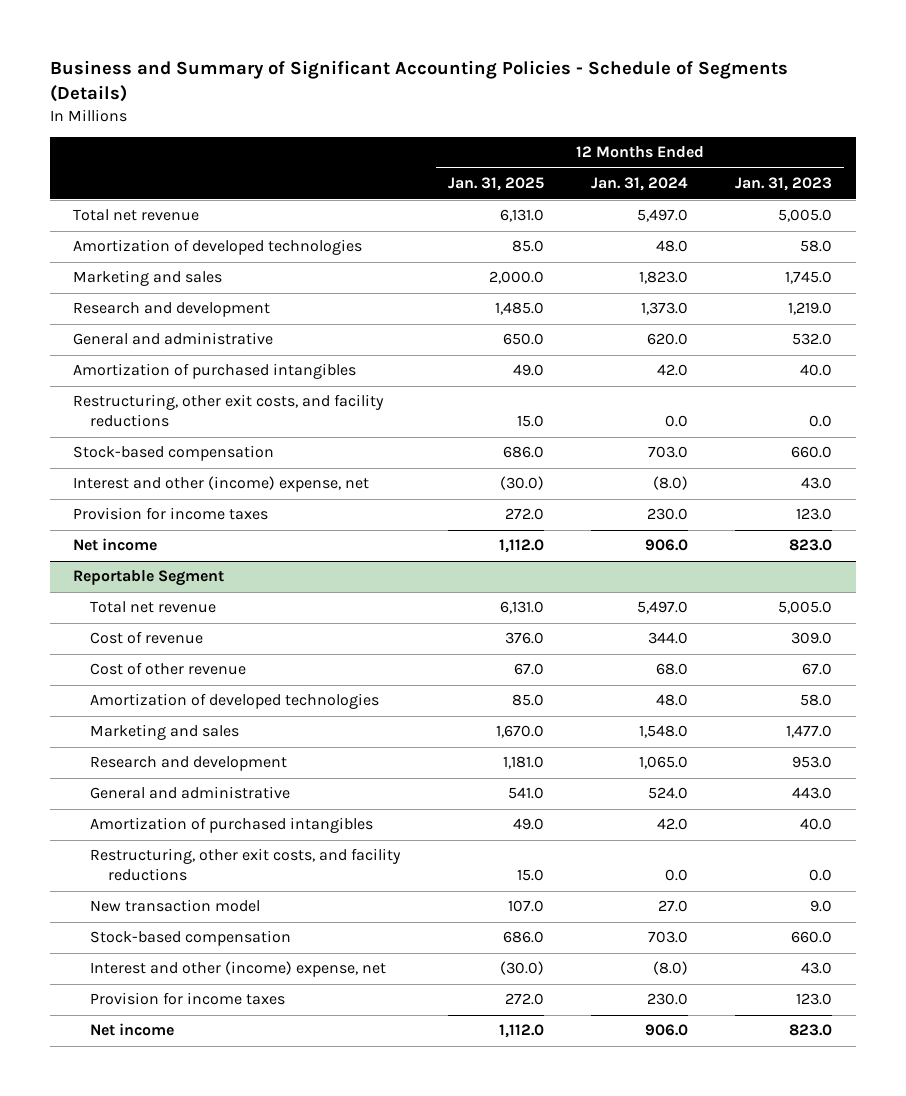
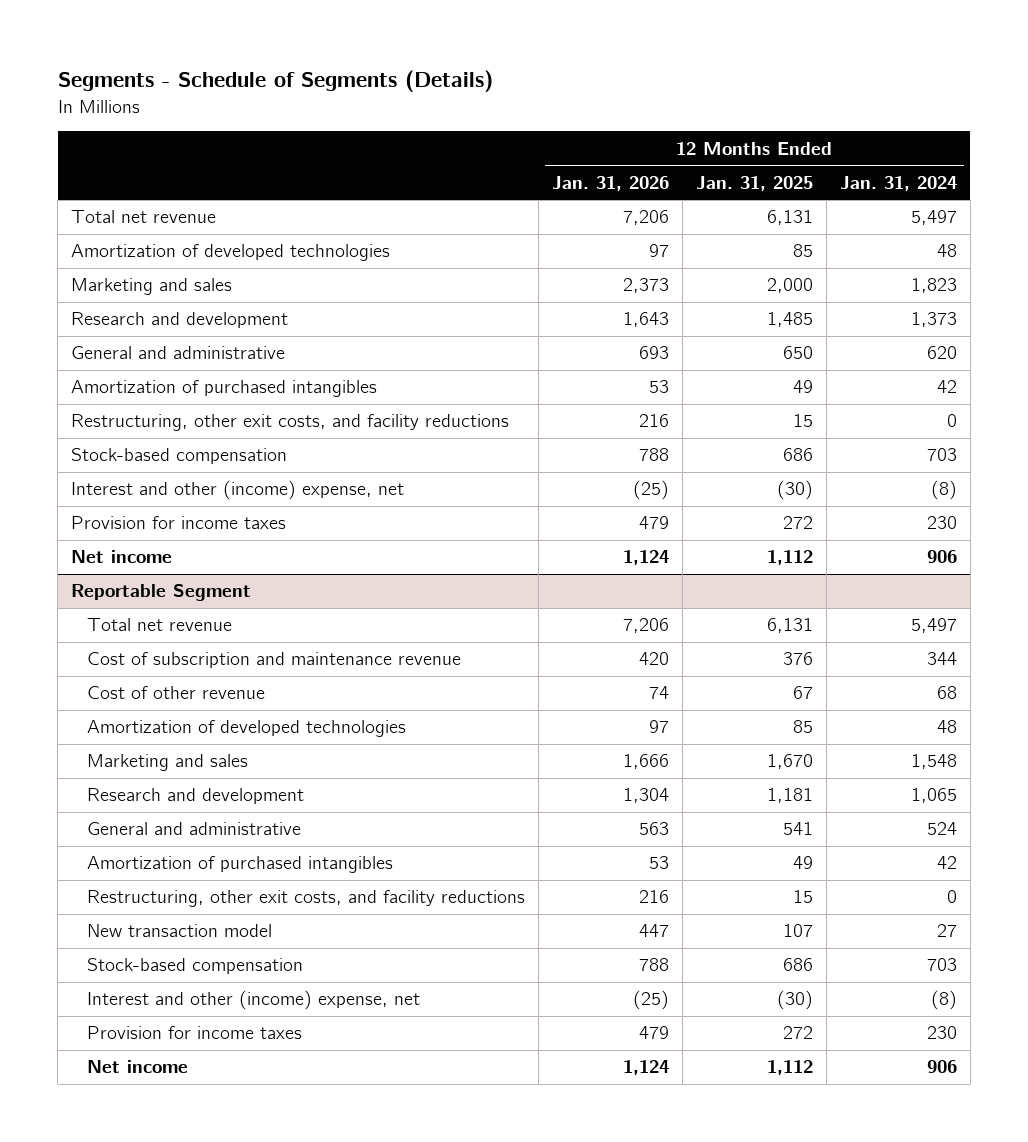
- Business and Summary of Significant Accounting Policies - Schedule of Segments (Details)
+ Segments - Schedule of Segments (Details)
- | 12 Months Ended Jan. 31, 2025 | 12 Months Ended Jan. 31, 2024 | 12 Months Ended Jan. 31, 2023
+ | 12 Months Ended Jan. 31, 2026 | 12 Months Ended Jan. 31, 2025 | 12 Months Ended Jan. 31, 2024
- Total net revenue | 6,131.0 | 5,497.0 | 5,005.0
- Amortization of developed technologies | 85.0 | 48.0 | 58.0
- Marketing and sales | 2,000.0 | 1,823.0 | 1,745.0
- Research and development | 1,485.0 | 1,373.0 | 1,219.0
- General and administrative | 650.0 | 620.0 | 532.0
- Amortization of purchased intangibles | 49.0 | 42.0 | 40.0
- Restructuring, other exit costs, and facility reductions | 15.0 | 0.0 | 0.0
- Stock-based compensation | 686.0 | 703.0 | 660.0
- Interest and other (income) expense, net | (30.0) | (8.0) | 43.0
- Provision for income taxes | 272.0 | 230.0 | 123.0
- Net income | 1,112.0 | 906.0 | 823.0
+ Total net revenue | 7,206 | 6,131 | 5,497
+ Amortization of developed technologies | 97 | 85 | 48
+ Marketing and sales | 2,373 | 2,000 | 1,823
+ Research and development | 1,643 | 1,485 | 1,373
+ General and administrative | 693 | 650 | 620
+ Amortization of purchased intangibles | 53 | 49 | 42
+ Restructuring, other exit costs, and facility reductions | 216 | 15 | 0
+ Stock-based compensation | 788 | 686 | 703
+ Interest and other (income) expense, net | (25) | (30) | (8)
+ Provision for income taxes | 479 | 272 | 230
+ Net income | 1,124 | 1,112 | 906
@ Reportable Segment
- Total net revenue | 6,131.0 | 5,497.0 | 5,005.0
- Cost of revenue | 376.0 | 344.0 | 309.0
- Cost of other revenue | 67.0 | 68.0 | 67.0
- Amortization of developed technologies | 85.0 | 48.0 | 58.0
- Marketing and sales | 1,670.0 | 1,548.0 | 1,477.0
- Research and development | 1,181.0 | 1,065.0 | 953.0
- General and administrative | 541.0 | 524.0 | 443.0
- Amortization of purchased intangibles | 49.0 | 42.0 | 40.0
- Restructuring, other exit costs, and facility reductions | 15.0 | 0.0 | 0.0
- New transaction model | 107.0 | 27.0 | 9.0
- Stock-based compensation | 686.0 | 703.0 | 660.0
- Interest and other (income) expense, net | (30.0) | (8.0) | 43.0
- Provision for income taxes | 272.0 | 230.0 | 123.0
- Net income | 1,112.0 | 906.0 | 823.0
+ Total net revenue | 7,206 | 6,131 | 5,497
+ Cost of subscription and maintenance revenue | 420 | 376 | 344
+ Cost of other revenue | 74 | 67 | 68
+ Amortization of developed technologies | 97 | 85 | 48
+ Marketing and sales | 1,666 | 1,670 | 1,548
+ Research and development | 1,304 | 1,181 | 1,065
+ General and administrative | 563 | 541 | 524
+ Amortization of purchased intangibles | 53 | 49 | 42
+ Restructuring, other exit costs, and facility reductions | 216 | 15 | 0
+ New transaction model | 447 | 107 | 27
+ Stock-based compensation | 788 | 686 | 703
+ Interest and other (income) expense, net | (25) | (30) | (8)
+ Provision for income taxes | 479 | 272 | 230
+ Net income | 1,124 | 1,112 | 906

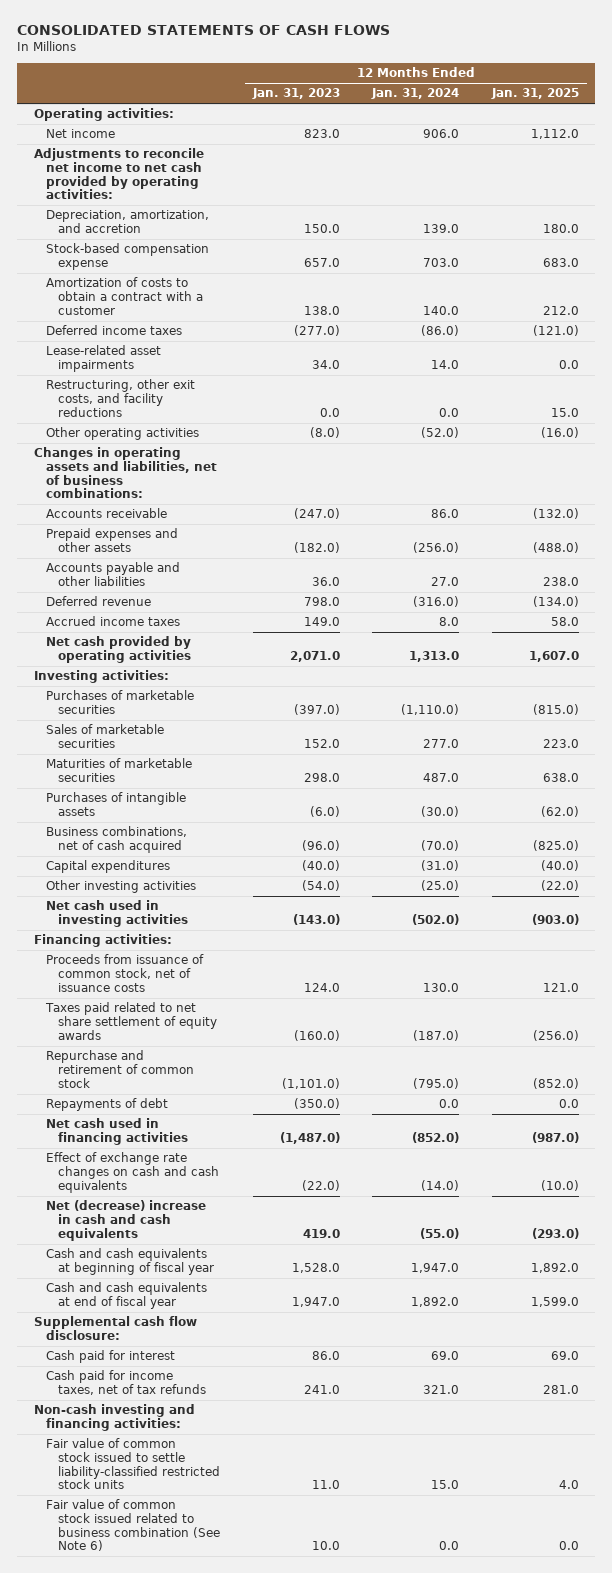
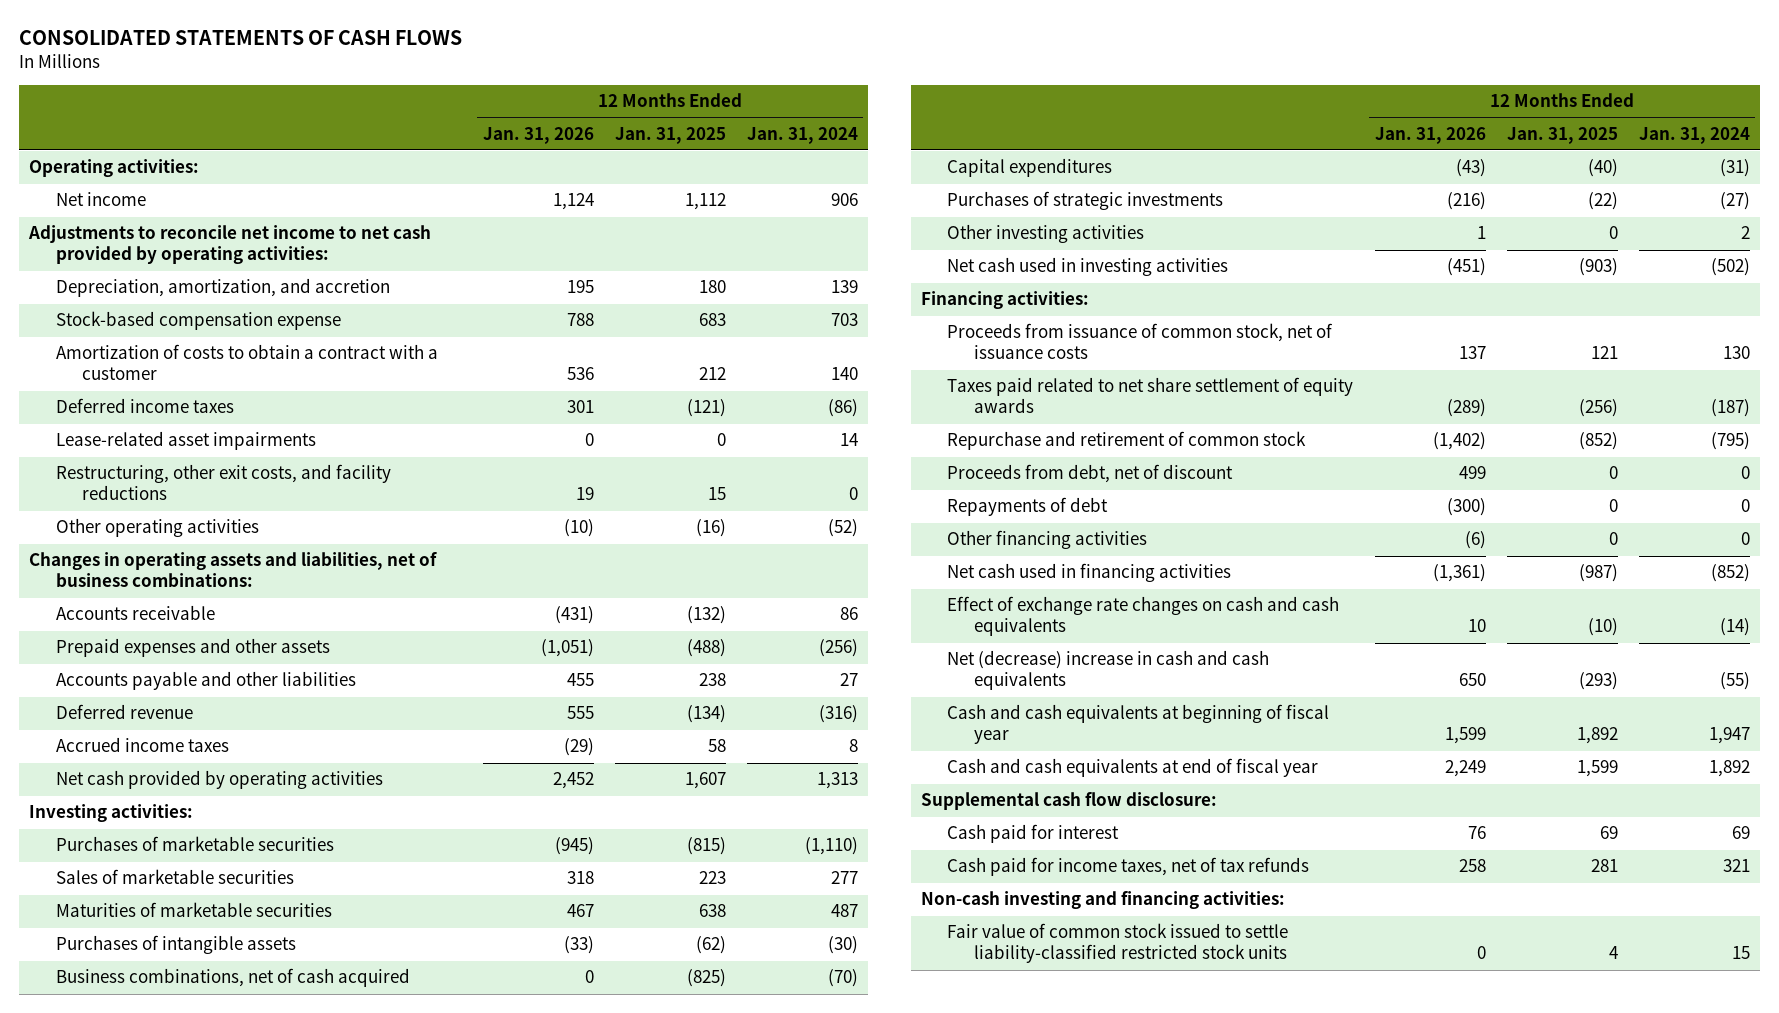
- | 12 Months Ended Jan. 31, 2023 | 12 Months Ended Jan. 31, 2024 | 12 Months Ended Jan. 31, 2025
+ | 12 Months Ended Jan. 31, 2026 | 12 Months Ended Jan. 31, 2025 | 12 Months Ended Jan. 31, 2024
- Net income | 823.0 | 906.0 | 1,112.0
+ Net income | 1,124 | 1,112 | 906
- Depreciation, amortization, and accretion | 150.0 | 139.0 | 180.0
- Stock-based compensation expense | 657.0 | 703.0 | 683.0
- Amortization of costs to obtain a contract with a customer | 138.0 | 140.0 | 212.0
- Deferred income taxes | (277.0) | (86.0) | (121.0)
- Lease-related asset impairments | 34.0 | 14.0 | 0.0
- Restructuring, other exit costs, and facility reductions | 0.0 | 0.0 | 15.0
- Other operating activities | (8.0) | (52.0) | (16.0)
+ Depreciation, amortization, and accretion | 195 | 180 | 139
+ Stock-based compensation expense | 788 | 683 | 703
+ Amortization of costs to obtain a contract with a customer | 536 | 212 | 140
+ Deferred income taxes | 301 | (121) | (86)
+ Lease-related asset impairments | 0 | 0 | 14
+ Restructuring, other exit costs, and facility reductions | 19 | 15 | 0
+ Other operating activities | (10) | (16) | (52)
- Accounts receivable | (247.0) | 86.0 | (132.0)
- Prepaid expenses and other assets | (182.0) | (256.0) | (488.0)
- Accounts payable and other liabilities | 36.0 | 27.0 | 238.0
- Deferred revenue | 798.0 | (316.0) | (134.0)
- Accrued income taxes | 149.0 | 8.0 | 58.0
- Net cash provided by operating activities | 2,071.0 | 1,313.0 | 1,607.0
+ Accounts receivable | (431) | (132) | 86
+ Prepaid expenses and other assets | (1,051) | (488) | (256)
+ Accounts payable and other liabilities | 455 | 238 | 27
+ Deferred revenue | 555 | (134) | (316)
+ Accrued income taxes | (29) | 58 | 8
+ Net cash provided by operating activities | 2,452 | 1,607 | 1,313
- Purchases of marketable securities | (397.0) | (1,110.0) | (815.0)
- Sales of marketable securities | 152.0 | 277.0 | 223.0
- Maturities of marketable securities | 298.0 | 487.0 | 638.0
- Purchases of intangible assets | (6.0) | (30.0) | (62.0)
- Business combinations, net of cash acquired | (96.0) | (70.0) | (825.0)
- Capital expenditures | (40.0) | (31.0) | (40.0)
- Other investing activities | (54.0) | (25.0) | (22.0)
- Net cash used in investing activities | (143.0) | (502.0) | (903.0)
+ Purchases of marketable securities | (945) | (815) | (1,110)
+ Sales of marketable securities | 318 | 223 | 277
+ Maturities of marketable securities | 467 | 638 | 487
+ Purchases of intangible assets | (33) | (62) | (30)
+ Business combinations, net of cash acquired | 0 | (825) | (70)
+ Capital expenditures | (43) | (40) | (31)
+ Purchases of strategic investments | (216) | (22) | (27)
+ Other investing activities | 1 | 0 | 2
+ Net cash used in investing activities | (451) | (903) | (502)
- Proceeds from issuance of common stock, net of issuance costs | 124.0 | 130.0 | 121.0
- Taxes paid related to net share settlement of equity awards | (160.0) | (187.0) | (256.0)
- Repurchase and retirement of common stock | (1,101.0) | (795.0) | (852.0)
- Repayments of debt | (350.0) | 0.0 | 0.0
- Net cash used in financing activities | (1,487.0) | (852.0) | (987.0)
- Effect of exchange rate changes on cash and cash equivalents | (22.0) | (14.0) | (10.0)
- Net (decrease) increase in cash and cash equivalents | 419.0 | (55.0) | (293.0)
- Cash and cash equivalents at beginning of fiscal year | 1,528.0 | 1,947.0 | 1,892.0
- Cash and cash equivalents at end of fiscal year | 1,947.0 | 1,892.0 | 1,599.0
+ Proceeds from issuance of common stock, net of issuance costs | 137 | 121 | 130
+ Taxes paid related to net share settlement of equity awards | (289) | (256) | (187)
+ Repurchase and retirement of common stock | (1,402) | (852) | (795)
+ Proceeds from debt, net of discount | 499 | 0 | 0
+ Repayments of debt | (300) | 0 | 0
+ Other financing activities | (6) | 0 | 0
+ Net cash used in financing activities | (1,361) | (987) | (852)
+ Effect of exchange rate changes on cash and cash equivalents | 10 | (10) | (14)
+ Net (decrease) increase in cash and cash equivalents | 650 | (293) | (55)
+ Cash and cash equivalents at beginning of fiscal year | 1,599 | 1,892 | 1,947
+ Cash and cash equivalents at end of fiscal year | 2,249 | 1,599 | 1,892
- Cash paid for interest | 86.0 | 69.0 | 69.0
- Cash paid for income taxes, net of tax refunds | 241.0 | 321.0 | 281.0
+ Cash paid for interest | 76 | 69 | 69
+ Cash paid for income taxes, net of tax refunds | 258 | 281 | 321
- Fair value of common stock issued to settle liability-classified restricted stock units | 11.0 | 15.0 | 4.0
- Fair value of common stock issued related to business combination (See Note 6) | 10.0 | 0.0 | 0.0
+ Fair value of common stock issued to settle liability-classified restricted stock units | 0 | 4 | 15

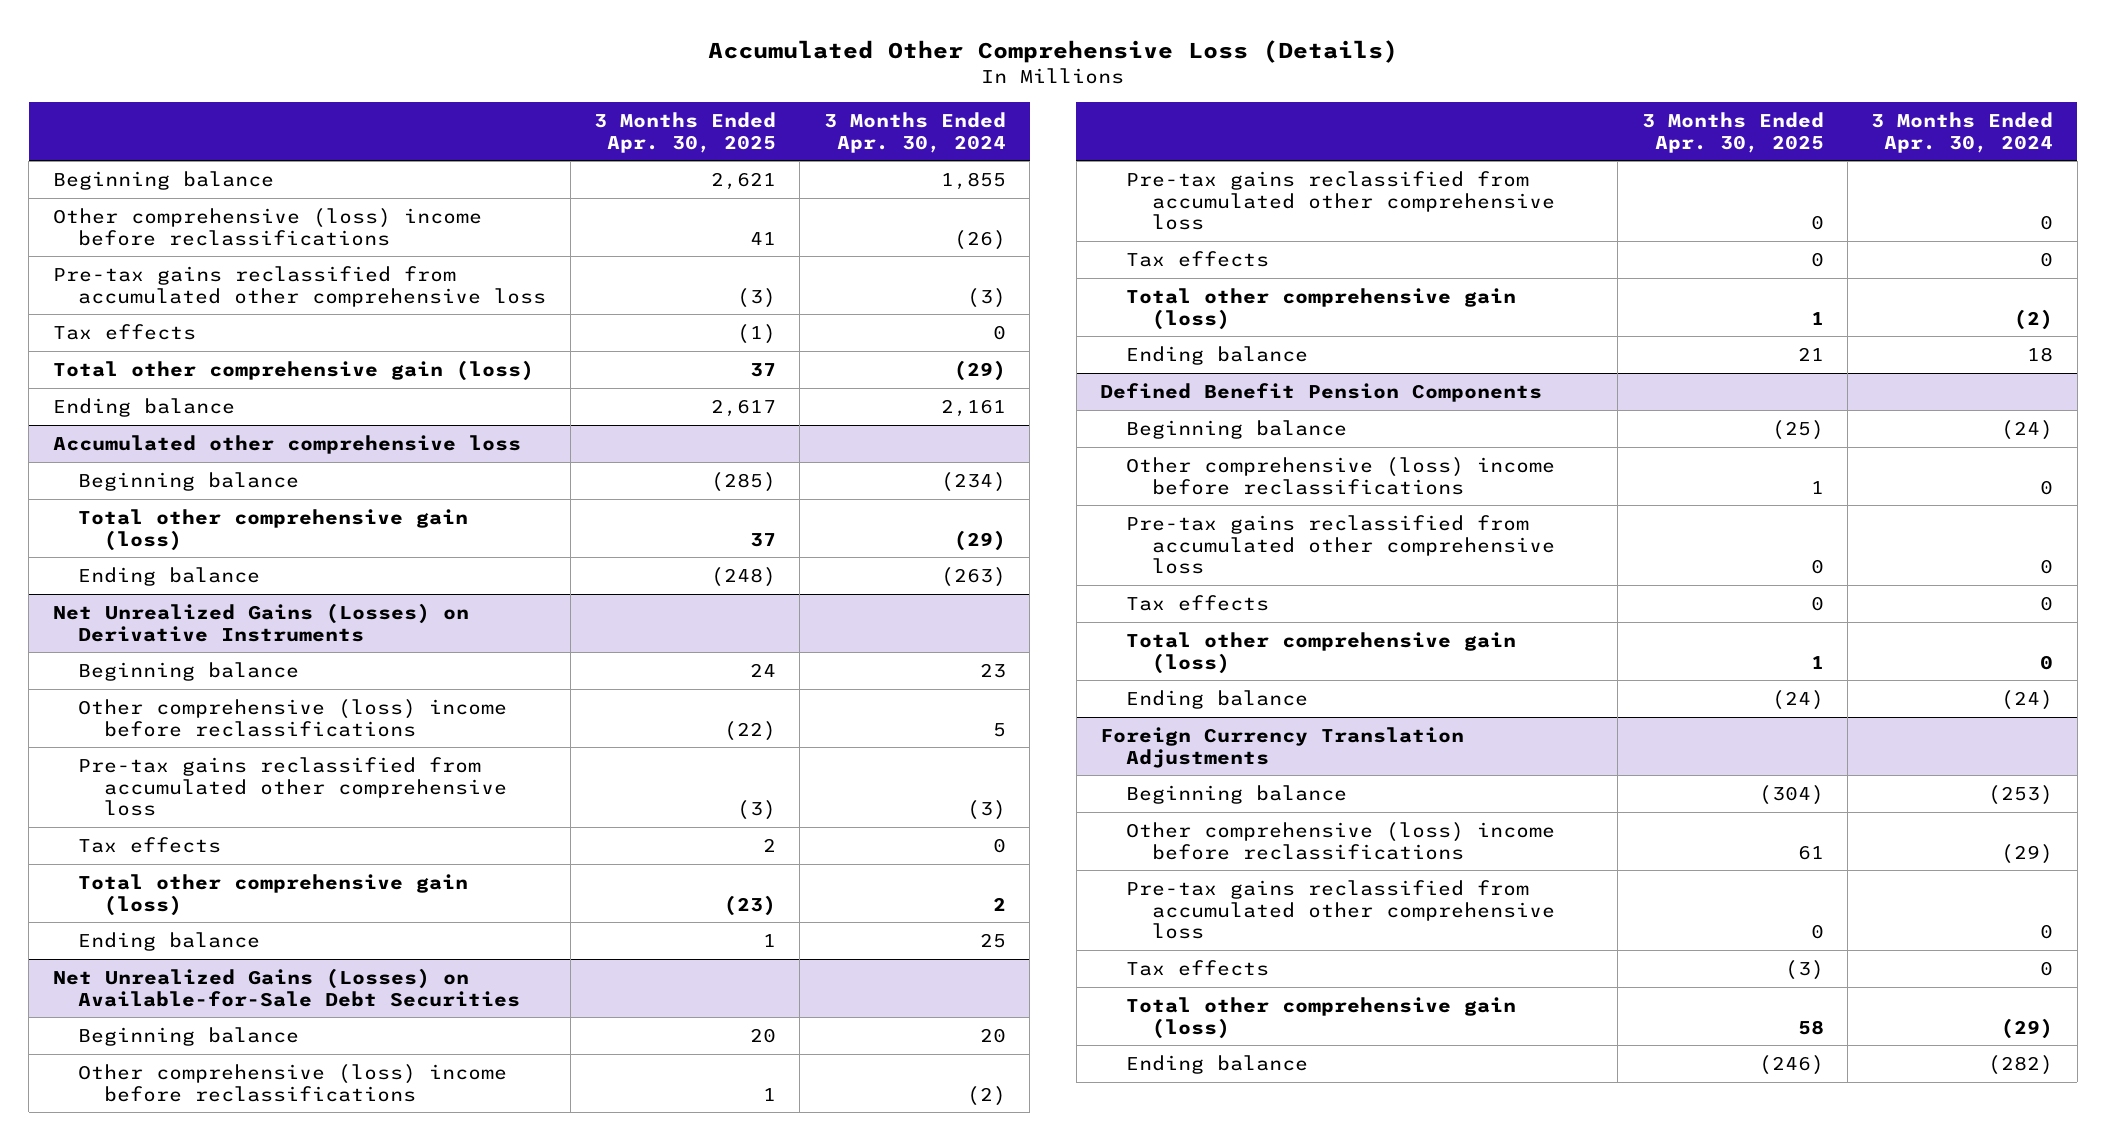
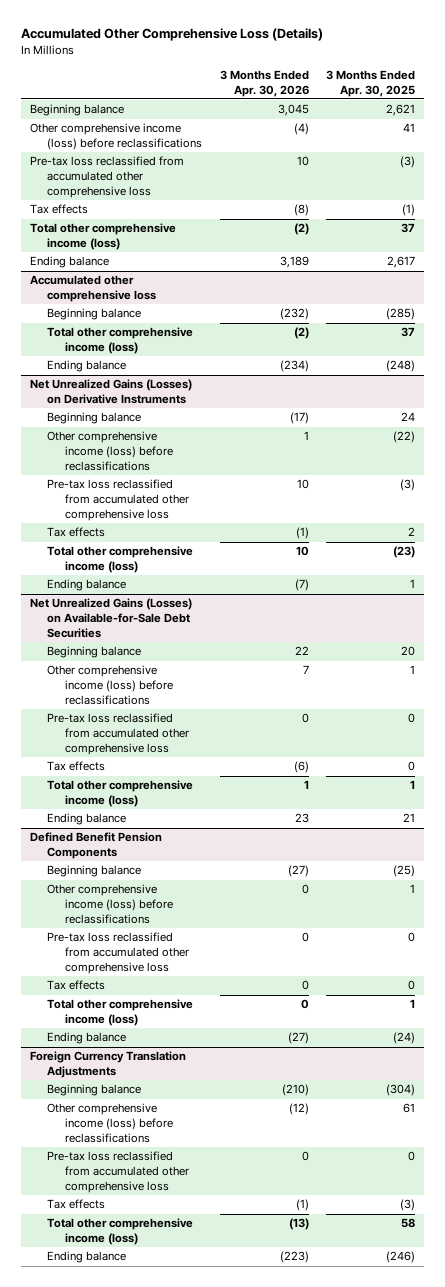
- | 3 Months Ended Apr. 30, 2025 | 3 Months Ended Apr. 30, 2024
+ | 3 Months Ended Apr. 30, 2026 | 3 Months Ended Apr. 30, 2025
- Other comprehensive (loss) income before reclassifications | 41 | (26)
- Pre-tax gains reclassified from accumulated other comprehensive loss | (3) | (3)
+ Other comprehensive income (loss) before reclassifications | (4) | 41
+ Pre-tax loss reclassified from accumulated other comprehensive loss | 10 | (3)
- Total other comprehensive gain (loss) | 37 | (29)
+ Total other comprehensive income (loss) | (2) | 37
@ Accumulated other comprehensive loss
- Total other comprehensive gain (loss) | 37 | (29)
+ Total other comprehensive income (loss) | (2) | 37
@ Net Unrealized Gains (Losses) on Derivative Instruments
- Other comprehensive (loss) income before reclassifications | (22) | 5
- Pre-tax gains reclassified from accumulated other comprehensive loss | (3) | (3)
+ Other comprehensive income (loss) before reclassifications | 1 | (22)
+ Pre-tax loss reclassified from accumulated other comprehensive loss | 10 | (3)
- Total other comprehensive gain (loss) | (23) | 2
+ Total other comprehensive income (loss) | 10 | (23)
@ Net Unrealized Gains (Losses) on Available-for-Sale Debt Securities
- Other comprehensive (loss) income before reclassifications | 1 | (2)
- Pre-tax gains reclassified from accumulated other comprehensive loss | 0 | 0
+ Other comprehensive income (loss) before reclassifications | 7 | 1
+ Pre-tax loss reclassified from accumulated other comprehensive loss | 0 | 0
- Total other comprehensive gain (loss) | 1 | (2)
+ Total other comprehensive income (loss) | 1 | 1
@ Defined Benefit Pension Components
- Other comprehensive (loss) income before reclassifications | 1 | 0
- Pre-tax gains reclassified from accumulated other comprehensive loss | 0 | 0
+ Other comprehensive income (loss) before reclassifications | 0 | 1
+ Pre-tax loss reclassified from accumulated other comprehensive loss | 0 | 0
- Total other comprehensive gain (loss) | 1 | 0
+ Total other comprehensive income (loss) | 0 | 1
@ Foreign Currency Translation Adjustments
- Other comprehensive (loss) income before reclassifications | 61 | (29)
- Pre-tax gains reclassified from accumulated other comprehensive loss | 0 | 0
+ Other comprehensive income (loss) before reclassifications | (12) | 61
+ Pre-tax loss reclassified from accumulated other comprehensive loss | 0 | 0
- Total other comprehensive gain (loss) | 58 | (29)
+ Total other comprehensive income (loss) | (13) | 58

